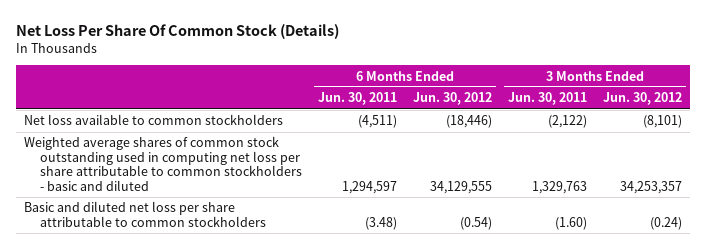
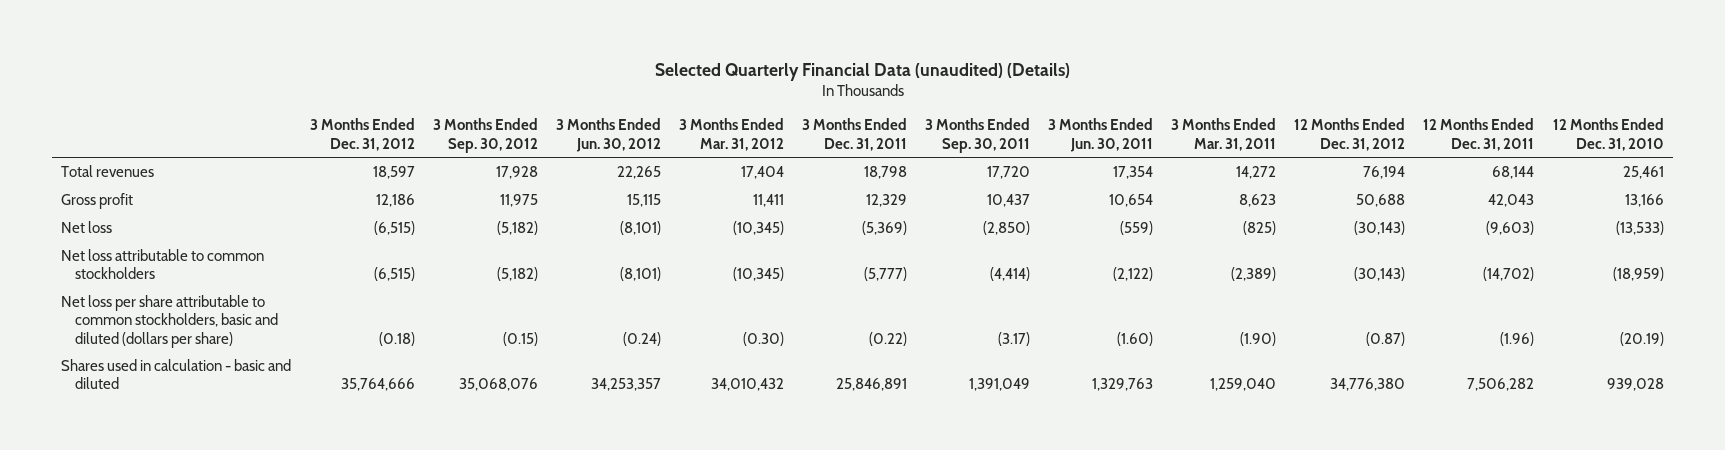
- Net Loss Per Share Of Common Stock (Details)
+ Selected Quarterly Financial Data (unaudited) (Details)
- | 6 Months Ended Jun. 30, 2011 | 6 Months Ended Jun. 30, 2012 | 3 Months Ended Jun. 30, 2011 | 3 Months Ended Jun. 30, 2012
+ | 3 Months Ended Dec. 31, 2012 | 3 Months Ended Sep. 30, 2012 | 3 Months Ended Jun. 30, 2012 | 3 Months Ended Mar. 31, 2012 | 3 Months Ended Dec. 31, 2011 | 3 Months Ended Sep. 30, 2011 | 3 Months Ended Jun. 30, 2011 | 3 Months Ended Mar. 31, 2011 | 12 Months Ended Dec. 31, 2012 | 12 Months Ended Dec. 31, 2011 | 12 Months Ended Dec. 31, 2010
- Net loss available to common stockholders | (4,511) | (18,446) | (2,122) | (8,101)
- Weighted average shares of common stock outstanding used in computing net loss per share attributable to common stockholders - basic and diluted | 1,294,597 | 34,129,555 | 1,329,763 | 34,253,357
- Basic and diluted net loss per share attributable to common stockholders | (3.48) | (0.54) | (1.60) | (0.24)
+ Total revenues | 18,597 | 17,928 | 22,265 | 17,404 | 18,798 | 17,720 | 17,354 | 14,272 | 76,194 | 68,144 | 25,461
+ Gross profit | 12,186 | 11,975 | 15,115 | 11,411 | 12,329 | 10,437 | 10,654 | 8,623 | 50,688 | 42,043 | 13,166
+ Net loss | (6,515) | (5,182) | (8,101) | (10,345) | (5,369) | (2,850) | (559) | (825) | (30,143) | (9,603) | (13,533)
+ Net loss attributable to common stockholders | (6,515) | (5,182) | (8,101) | (10,345) | (5,777) | (4,414) | (2,122) | (2,389) | (30,143) | (14,702) | (18,959)
+ Net loss per share attributable to common stockholders, basic and diluted (dollars per share) | (0.18) | (0.15) | (0.24) | (0.30) | (0.22) | (3.17) | (1.60) | (1.90) | (0.87) | (1.96) | (20.19)
+ Shares used in calculation - basic and diluted | 35,764,666 | 35,068,076 | 34,253,357 | 34,010,432 | 25,846,891 | 1,391,049 | 1,329,763 | 1,259,040 | 34,776,380 | 7,506,282 | 939,028

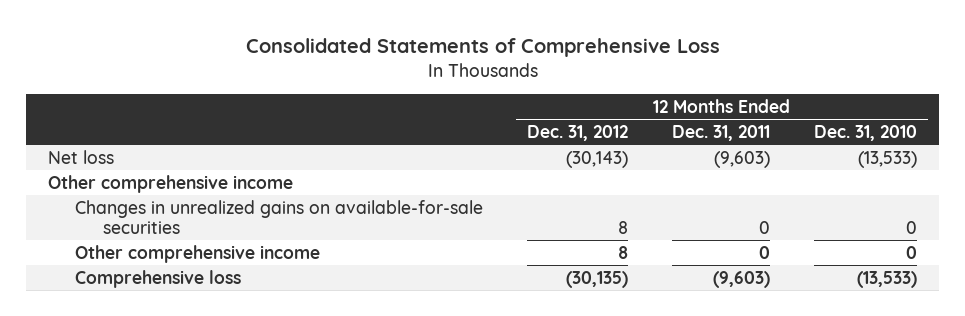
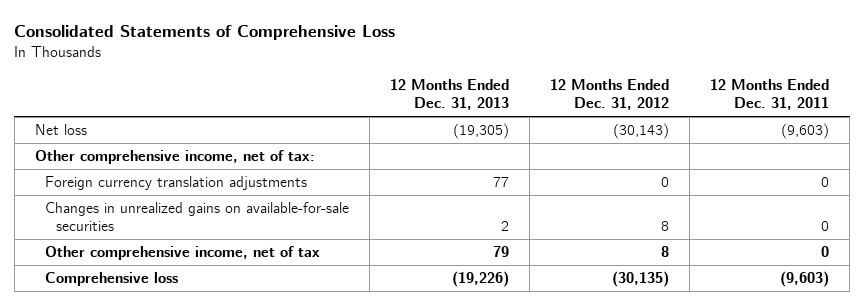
- | 12 Months Ended Dec. 31, 2012 | 12 Months Ended Dec. 31, 2011 | 12 Months Ended Dec. 31, 2010
+ | 12 Months Ended Dec. 31, 2013 | 12 Months Ended Dec. 31, 2012 | 12 Months Ended Dec. 31, 2011
- Other comprehensive income
+ Other comprehensive income, net of tax:
+ Foreign currency translation adjustments | 77 | 0 | 0
- Other comprehensive income | 8 | 0 | 0
+ Other comprehensive income, net of tax | 79 | 8 | 0

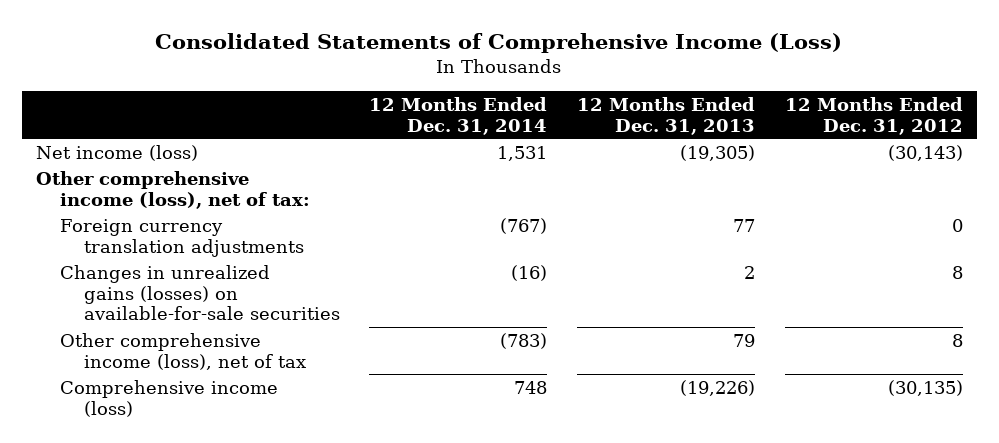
- Consolidated Statements of Comprehensive Loss
+ Consolidated Statements of Comprehensive Income (Loss)
- | 12 Months Ended Dec. 31, 2013 | 12 Months Ended Dec. 31, 2012 | 12 Months Ended Dec. 31, 2011
+ | 12 Months Ended Dec. 31, 2014 | 12 Months Ended Dec. 31, 2013 | 12 Months Ended Dec. 31, 2012
- Net loss | (19,305) | (30,143) | (9,603)
- Other comprehensive income, net of tax:
+ Net income (loss) | 1,531 | (19,305) | (30,143)
+ Other comprehensive income (loss), net of tax:
- Changes in unrealized gains on available-for-sale securities | 2 | 8 | 0
- Other comprehensive income, net of tax | 79 | 8 | 0
- Comprehensive loss | (19,226) | (30,135) | (9,603)
+ Changes in unrealized gains (losses) on available-for-sale securities | (16) | 2 | 8
+ Other comprehensive income (loss), net of tax | (783) | 79 | 8
+ Comprehensive income (loss) | 748 | (19,226) | (30,135)

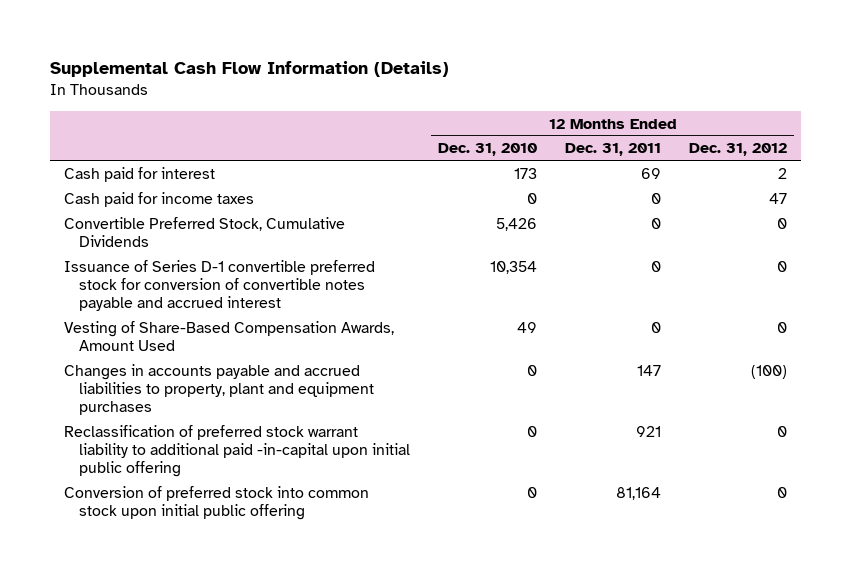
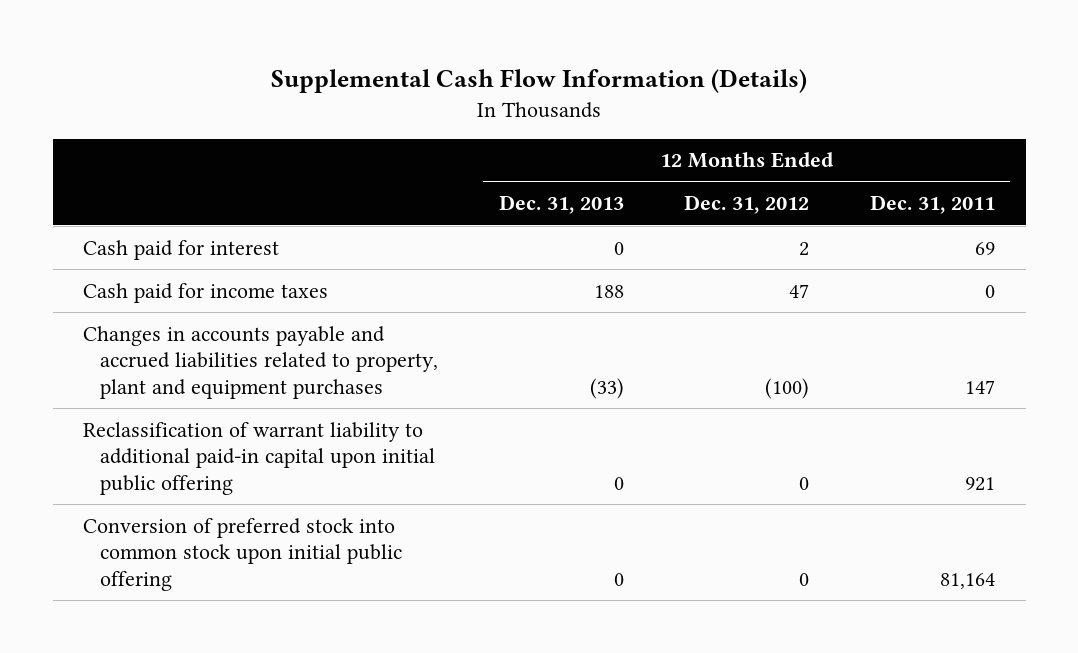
- | 12 Months Ended Dec. 31, 2010 | 12 Months Ended Dec. 31, 2011 | 12 Months Ended Dec. 31, 2012
+ | 12 Months Ended Dec. 31, 2013 | 12 Months Ended Dec. 31, 2012 | 12 Months Ended Dec. 31, 2011
- Convertible Preferred Stock, Cumulative Dividends | 5,426 | 0 | 0
- Issuance of Series D-1 convertible preferred stock for conversion of convertible notes payable and accrued interest | 10,354 | 0 | 0
- Vesting of Share-Based Compensation Awards, Amount Used | 49 | 0 | 0
- Changes in accounts payable and accrued liabilities to property, plant and equipment purchases | 0 | 147 | (100)
- Reclassification of preferred stock warrant liability to additional paid -in-capital upon initial public offering | 0 | 921 | 0
+ Changes in accounts payable and accrued liabilities related to property, plant and equipment purchases | (33) | (100) | 147
+ Reclassification of warrant liability to additional paid-in capital upon initial public offering | 0 | 0 | 921

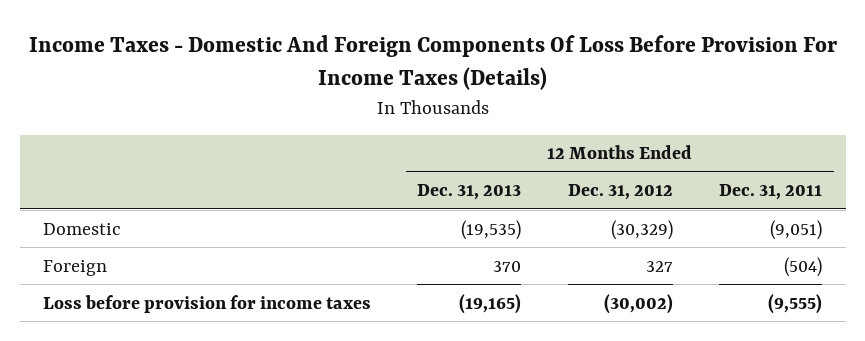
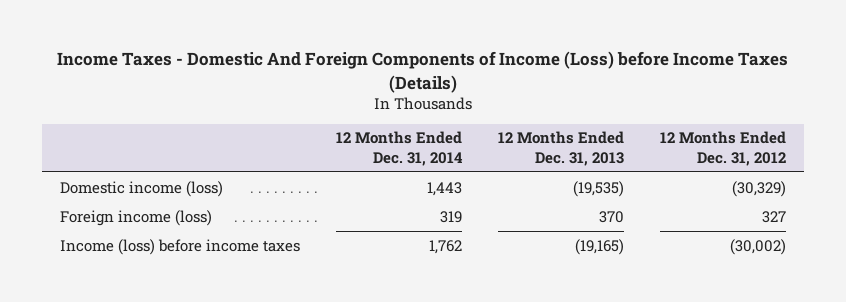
- Income Taxes - Domestic And Foreign Components Of Loss Before Provision For Income Taxes (Details)
+ Income Taxes - Domestic And Foreign Components of Income (Loss) before Income Taxes (Details)
- | 12 Months Ended Dec. 31, 2013 | 12 Months Ended Dec. 31, 2012 | 12 Months Ended Dec. 31, 2011
+ | 12 Months Ended Dec. 31, 2014 | 12 Months Ended Dec. 31, 2013 | 12 Months Ended Dec. 31, 2012
- Domestic | (19,535) | (30,329) | (9,051)
- Foreign | 370 | 327 | (504)
- Loss before provision for income taxes | (19,165) | (30,002) | (9,555)
+ Domestic income (loss) | 1,443 | (19,535) | (30,329)
+ Foreign income (loss) | 319 | 370 | 327
+ Income (loss) before income taxes | 1,762 | (19,165) | (30,002)

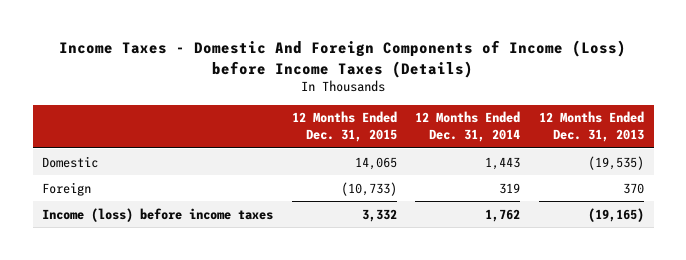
- | 12 Months Ended Dec. 31, 2014 | 12 Months Ended Dec. 31, 2013 | 12 Months Ended Dec. 31, 2012
+ | 12 Months Ended Dec. 31, 2015 | 12 Months Ended Dec. 31, 2014 | 12 Months Ended Dec. 31, 2013
- Domestic income (loss) | 1,443 | (19,535) | (30,329)
- Foreign income (loss) | 319 | 370 | 327
+ Domestic | 14,065 | 1,443 | (19,535)
+ Foreign | (10,733) | 319 | 370

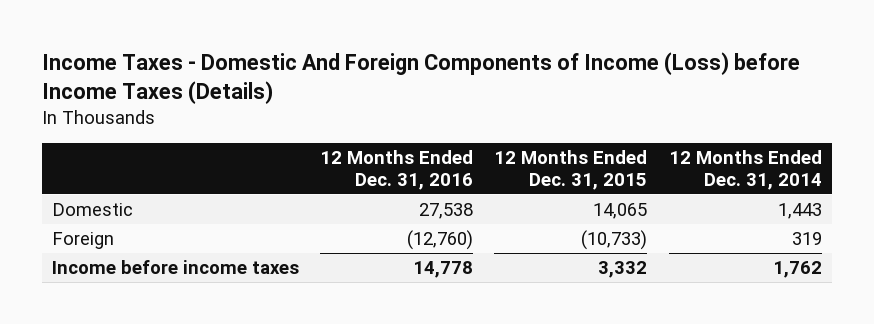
- | 12 Months Ended Dec. 31, 2015 | 12 Months Ended Dec. 31, 2014 | 12 Months Ended Dec. 31, 2013
+ | 12 Months Ended Dec. 31, 2016 | 12 Months Ended Dec. 31, 2015 | 12 Months Ended Dec. 31, 2014
- Income (loss) before income taxes | 3,332 | 1,762 | (19,165)
+ Income before income taxes | 14,778 | 3,332 | 1,762

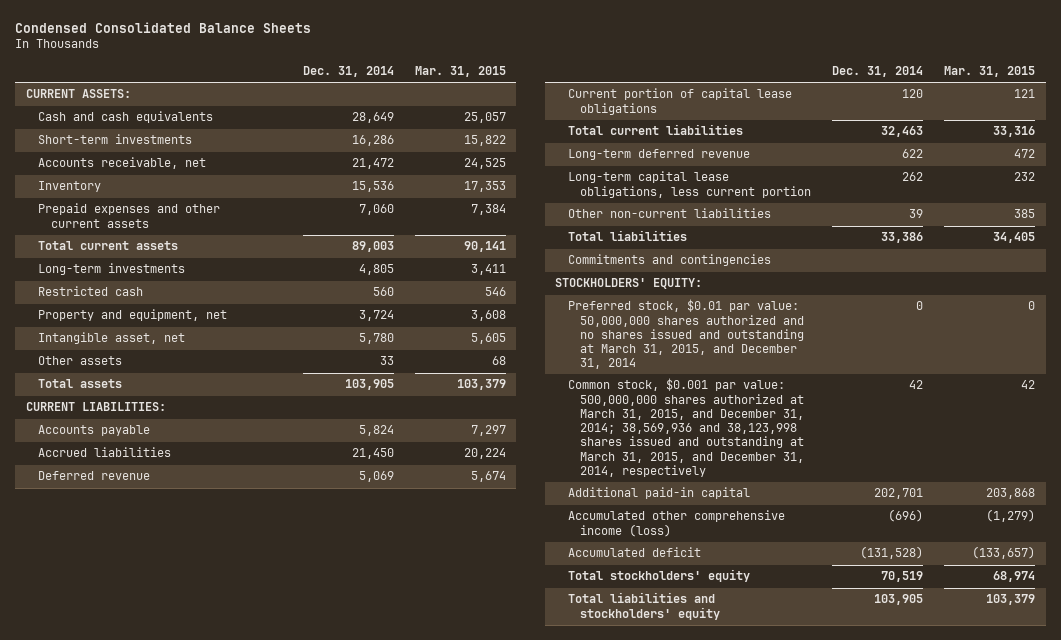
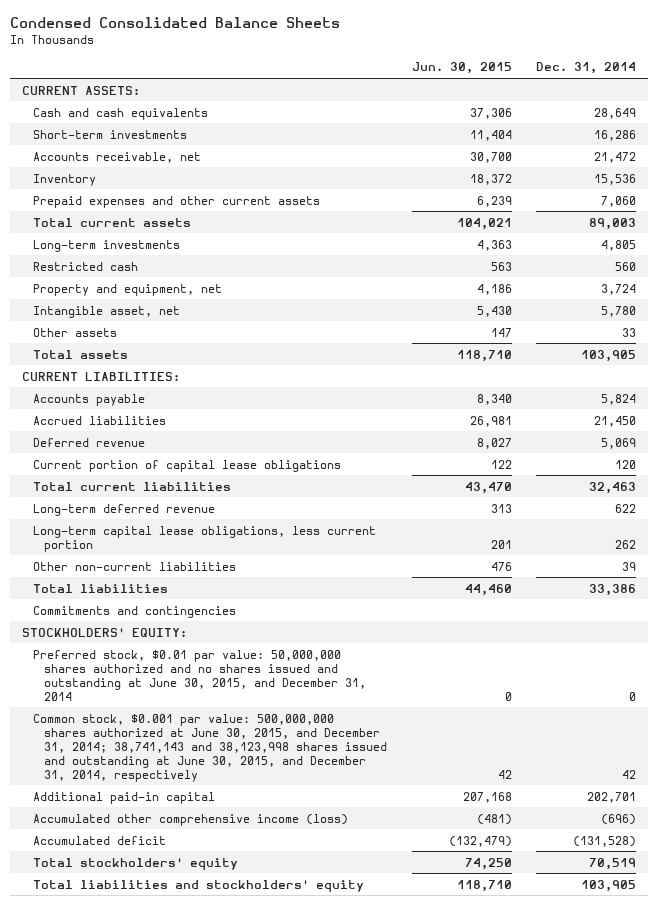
- | Dec. 31, 2014 | Mar. 31, 2015
+ | Jun. 30, 2015 | Dec. 31, 2014
- Preferred stock, $0.01 par value: 50,000,000 shares authorized and no shares issued and outstanding at March 31, 2015, and December 31, 2014 | 0 | 0
- Common stock, $0.001 par value: 500,000,000 shares authorized at March 31, 2015, and December 31, 2014; 38,569,936 and 38,123,998 shares issued and outstanding at March 31, 2015, and December 31, 2014, respectively | 42 | 42
+ Preferred stock, $0.01 par value: 50,000,000 shares authorized and no shares issued and outstanding at June 30, 2015, and December 31, 2014 | 0 | 0
+ Common stock, $0.001 par value: 500,000,000 shares authorized at June 30, 2015, and December 31, 2014; 38,741,143 and 38,123,998 shares issued and outstanding at June 30, 2015, and December 31, 2014, respectively | 42 | 42

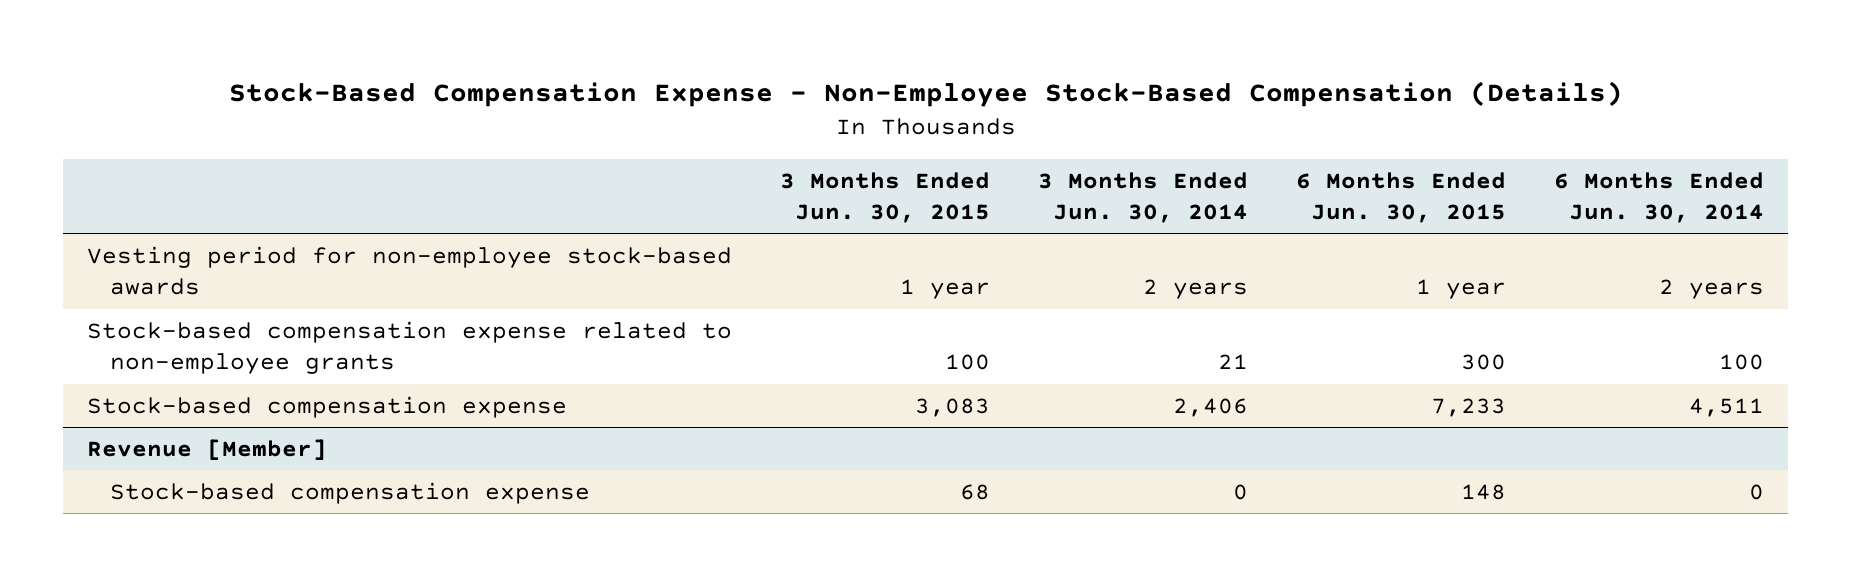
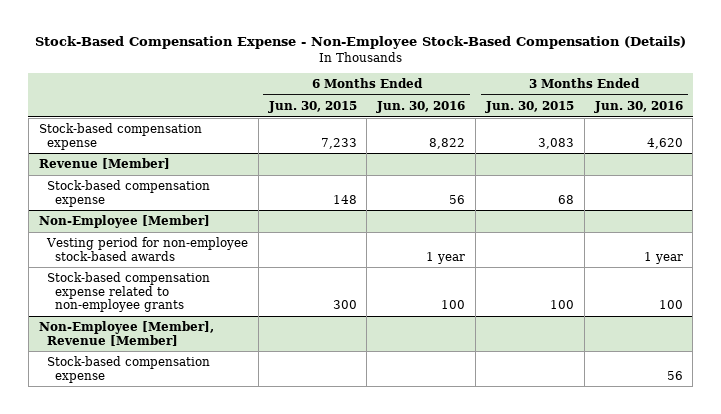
- | 3 Months Ended Jun. 30, 2015 | 3 Months Ended Jun. 30, 2014 | 6 Months Ended Jun. 30, 2015 | 6 Months Ended Jun. 30, 2014
+ | 6 Months Ended Jun. 30, 2015 | 6 Months Ended Jun. 30, 2016 | 3 Months Ended Jun. 30, 2015 | 3 Months Ended Jun. 30, 2016
- Vesting period for non-employee stock-based awards | 1 year | 2 years | 1 year | 2 years
- Stock-based compensation expense related to non-employee grants | 100 | 21 | 300 | 100
+ Non-Employee [Member]
+ Vesting period for non-employee stock-based awards | | 1 year | | 1 year
+ Stock-based compensation expense related to non-employee grants | 300 | 100 | 100 | 100
+ Non-Employee [Member], Revenue [Member]
+ Stock-based compensation expense | | | | 56

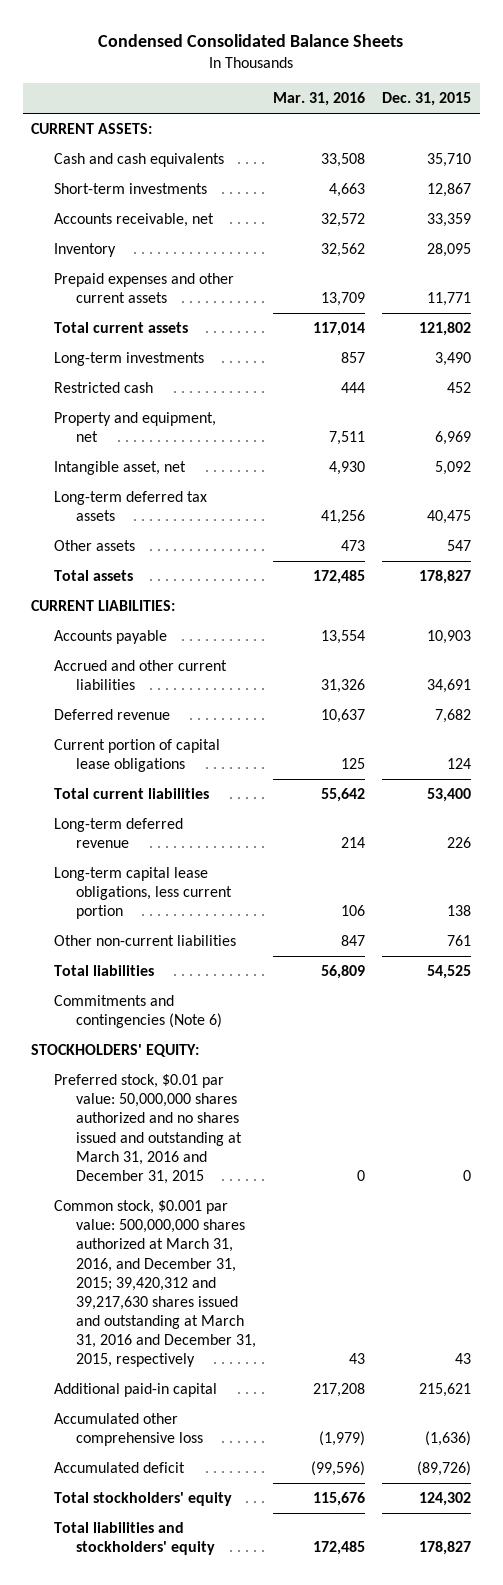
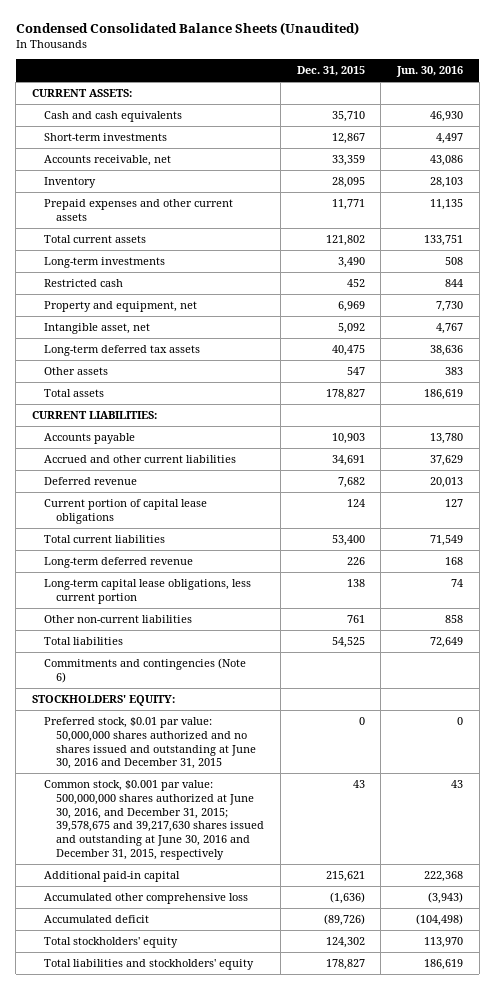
- Condensed Consolidated Balance Sheets
+ Condensed Consolidated Balance Sheets (Unaudited)
- | Mar. 31, 2016 | Dec. 31, 2015
+ | Dec. 31, 2015 | Jun. 30, 2016
- Preferred stock, $0.01 par value: 50,000,000 shares authorized and no shares issued and outstanding at March 31, 2016 and December 31, 2015 | 0 | 0
- Common stock, $0.001 par value: 500,000,000 shares authorized at March 31, 2016, and December 31, 2015; 39,420,312 and 39,217,630 shares issued and outstanding at March 31, 2016 and December 31, 2015, respectively | 43 | 43
+ Preferred stock, $0.01 par value: 50,000,000 shares authorized and no shares issued and outstanding at June 30, 2016 and December 31, 2015 | 0 | 0
+ Common stock, $0.001 par value: 500,000,000 shares authorized at June 30, 2016, and December 31, 2015; 39,578,675 and 39,217,630 shares issued and outstanding at June 30, 2016 and December 31, 2015, respectively | 43 | 43

